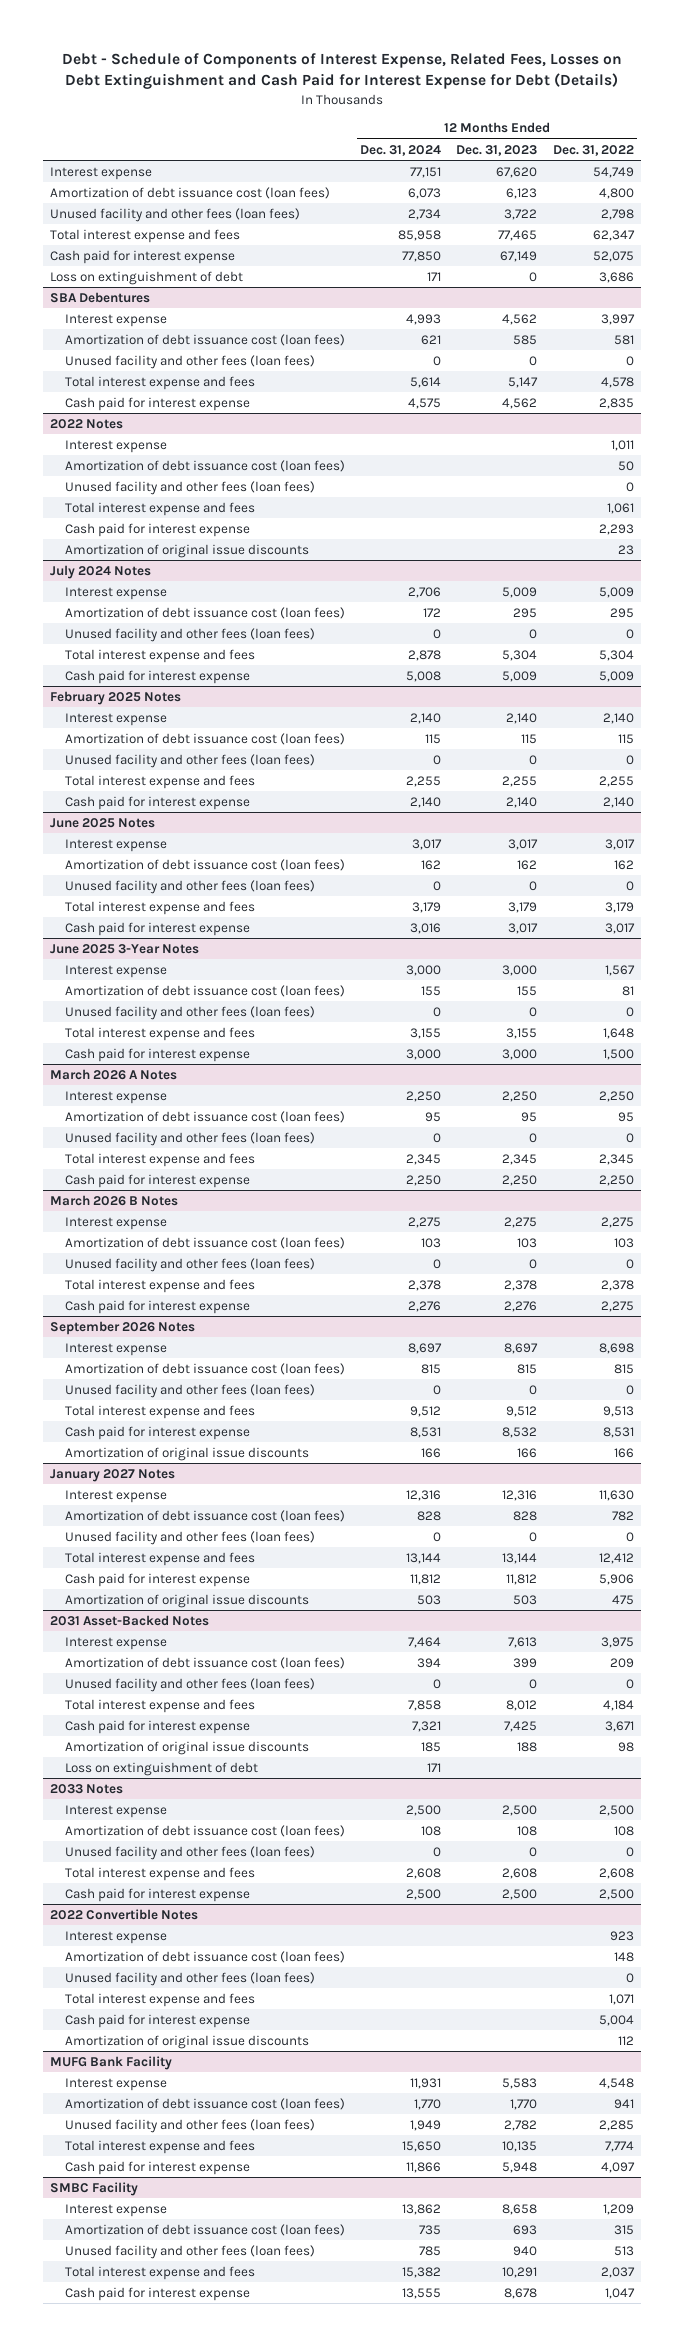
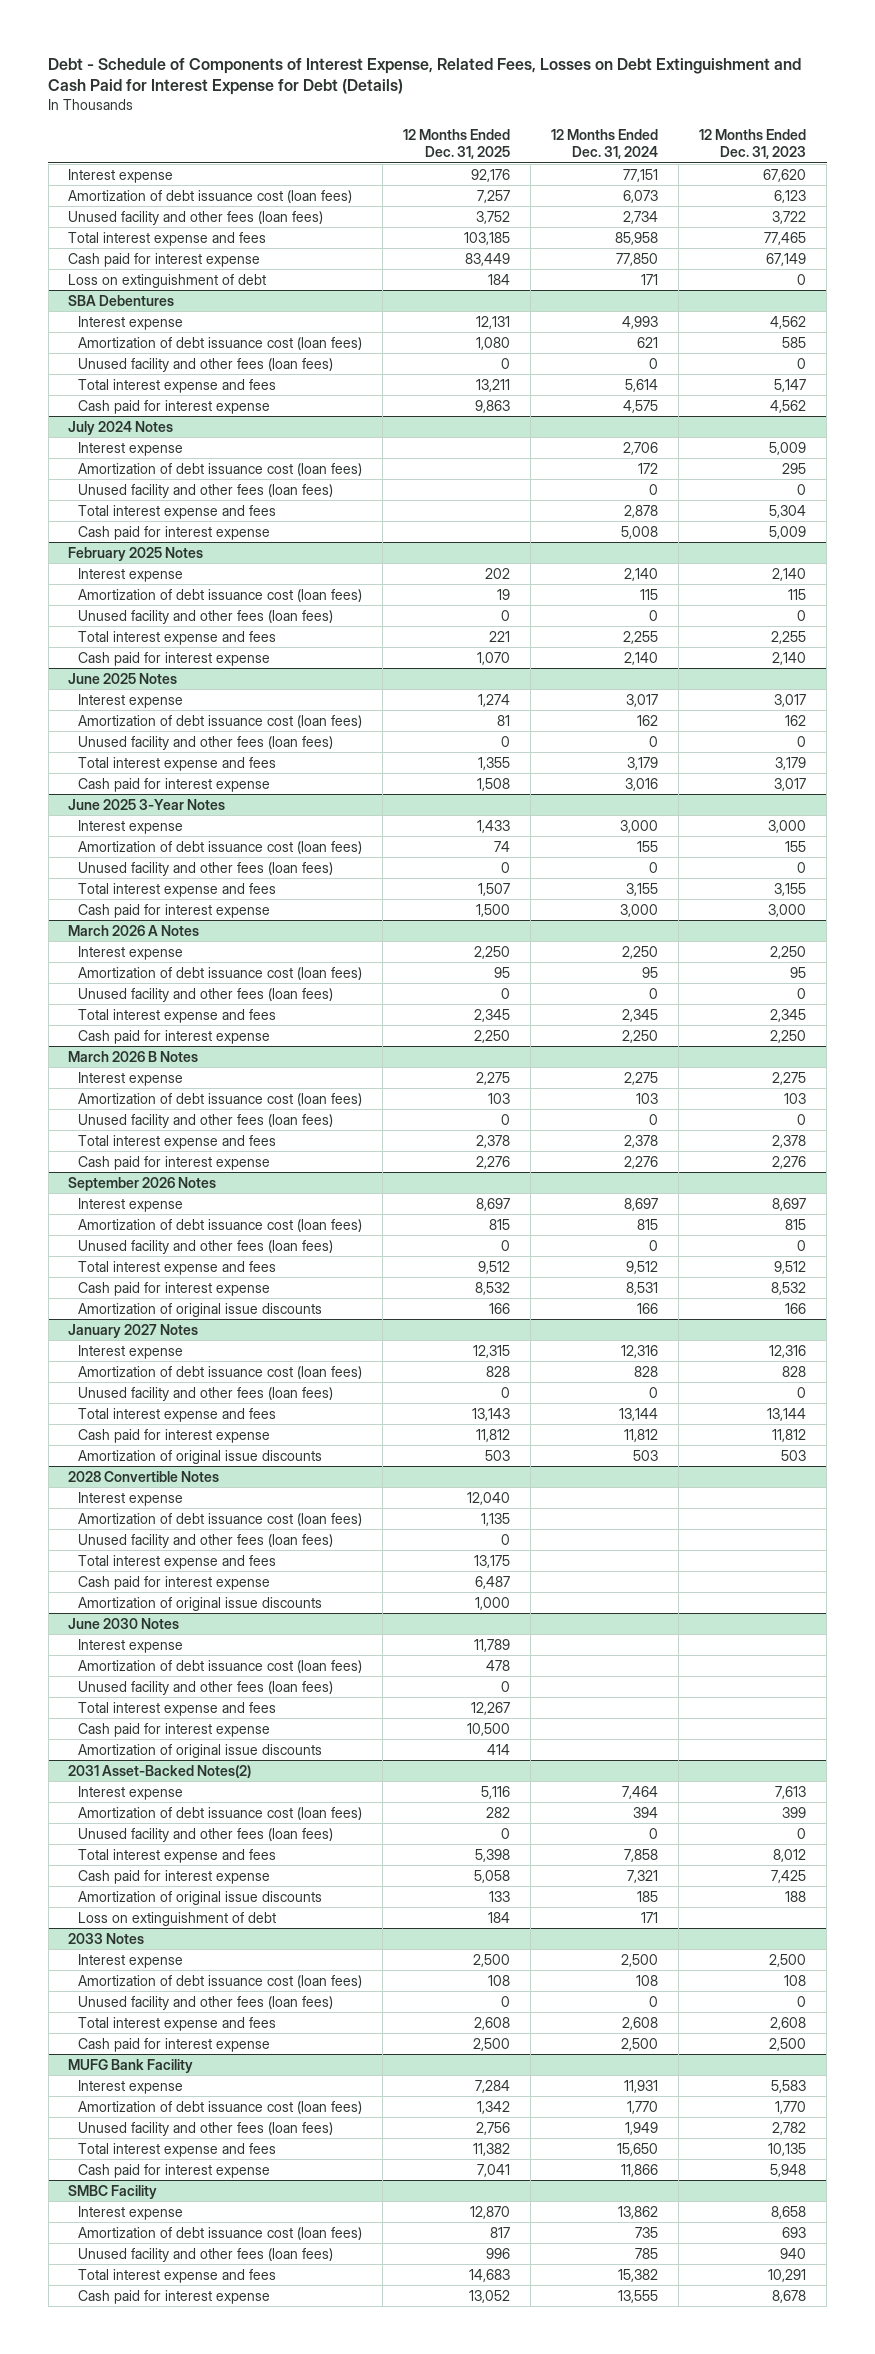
- | 12 Months Ended Dec. 31, 2024 | 12 Months Ended Dec. 31, 2023 | 12 Months Ended Dec. 31, 2022
+ | 12 Months Ended Dec. 31, 2025 | 12 Months Ended Dec. 31, 2024 | 12 Months Ended Dec. 31, 2023
- 2022 Notes
- Interest expense | | | 1,011
- Amortization of debt issuance cost (loan fees) | | | 50
- Unused facility and other fees (loan fees) | | | 0
- Total interest expense and fees | | | 1,061
- Cash paid for interest expense | | | 2,293
- Amortization of original issue discounts | | | 23
- 2031 Asset-Backed Notes
+ 2028 Convertible Notes
+ Interest expense | 12,040 | |
+ Amortization of debt issuance cost (loan fees) | 1,135 | |
+ Unused facility and other fees (loan fees) | 0 | |
+ Total interest expense and fees | 13,175 | |
+ Cash paid for interest expense | 6,487 | |
+ Amortization of original issue discounts | 1,000 | |
+ June 2030 Notes
+ Interest expense | 11,789 | |
+ Amortization of debt issuance cost (loan fees) | 478 | |
+ Unused facility and other fees (loan fees) | 0 | |
+ Total interest expense and fees | 12,267 | |
+ Cash paid for interest expense | 10,500 | |
+ Amortization of original issue discounts | 414 | |
+ 2031 Asset-Backed Notes(2)
- 2022 Convertible Notes
- Interest expense | | | 923
- Amortization of debt issuance cost (loan fees) | | | 148
- Unused facility and other fees (loan fees) | | | 0
- Total interest expense and fees | | | 1,071
- Cash paid for interest expense | | | 5,004
- Amortization of original issue discounts | | | 112

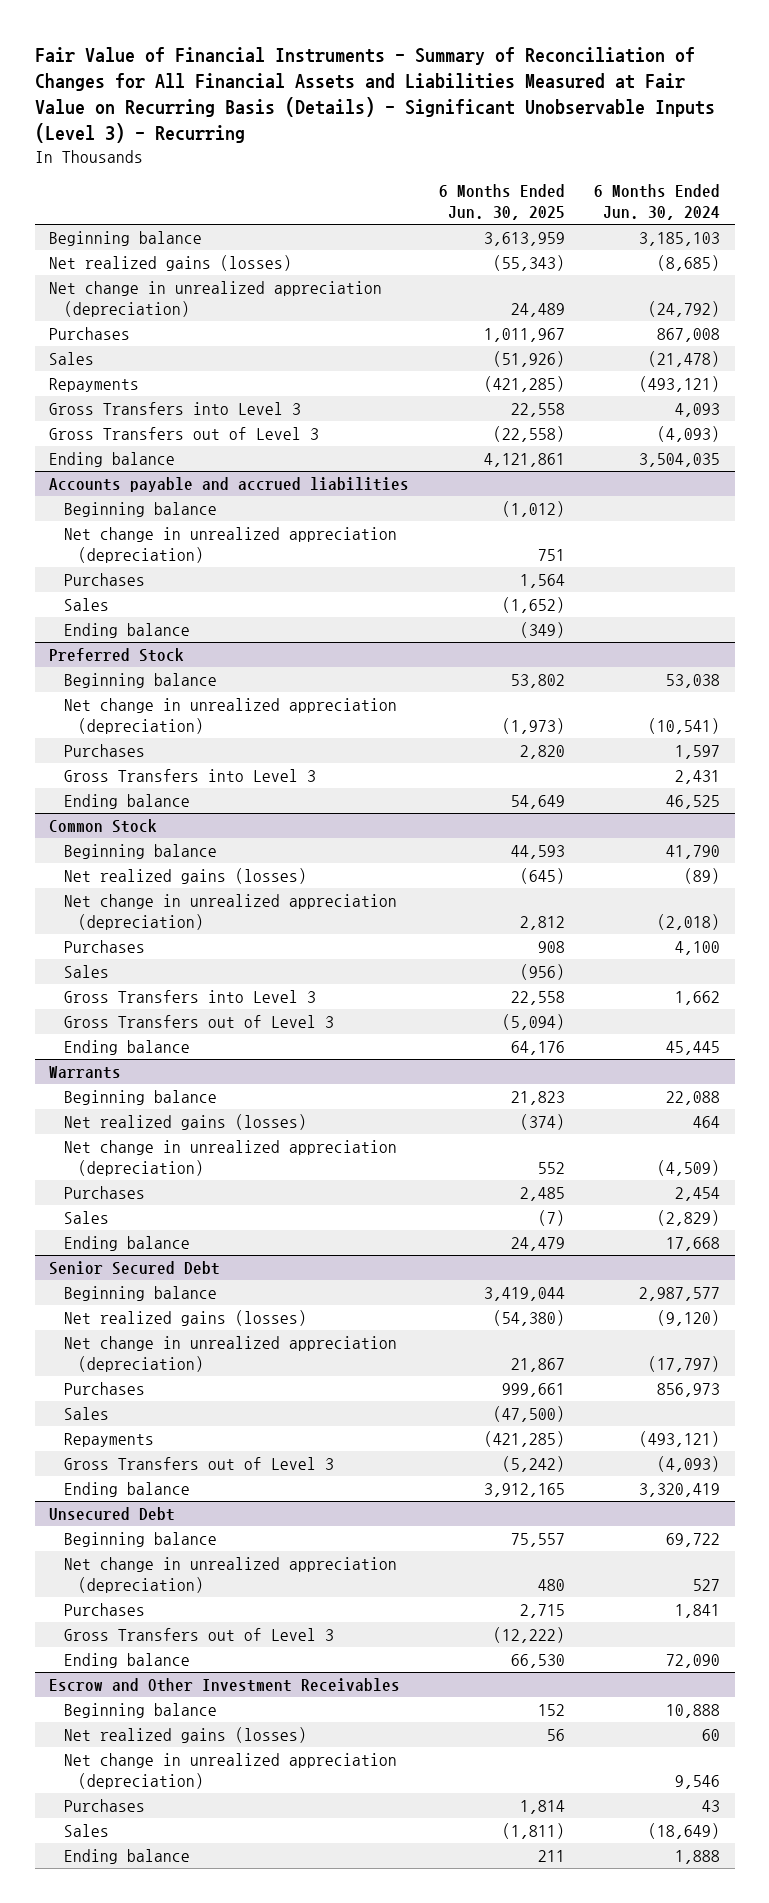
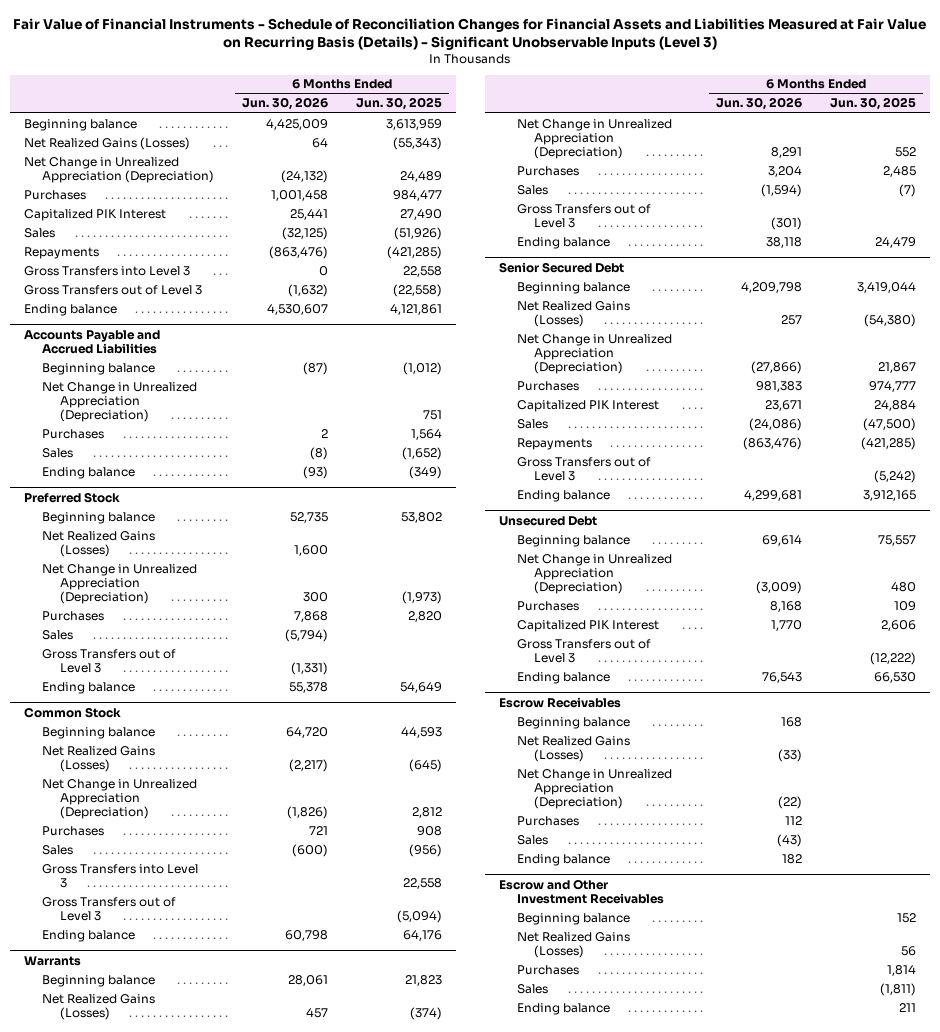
- Fair Value of Financial Instruments - Summary of Reconciliation of Changes for All Financial Assets and Liabilities Measured at Fair Value on Recurring Basis (Details) - Significant Unobservable Inputs (Level 3) - Recurring
+ Fair Value of Financial Instruments - Schedule of Reconciliation Changes for Financial Assets and Liabilities Measured at Fair Value on Recurring Basis (Details) - Significant Unobservable Inputs (Level 3)
- | 6 Months Ended Jun. 30, 2025 | 6 Months Ended Jun. 30, 2024
+ | 6 Months Ended Jun. 30, 2026 | 6 Months Ended Jun. 30, 2025
- Net realized gains (losses) | (55,343) | (8,685)
- Net change in unrealized appreciation (depreciation) | 24,489 | (24,792)
- Purchases | 1,011,967 | 867,008
+ Net Realized Gains (Losses) | 64 | (55,343)
+ Net Change in Unrealized Appreciation (Depreciation) | (24,132) | 24,489
+ Purchases | 1,001,458 | 984,477
+ Capitalized PIK Interest | 25,441 | 27,490
- Accounts payable and accrued liabilities
+ Accounts Payable and Accrued Liabilities
- Net change in unrealized appreciation (depreciation) | 751 |
+ Net Change in Unrealized Appreciation (Depreciation) | | 751
@ Preferred Stock
- Net change in unrealized appreciation (depreciation) | (1,973) | (10,541)
+ Net Realized Gains (Losses) | 1,600 |
+ Net Change in Unrealized Appreciation (Depreciation) | 300 | (1,973)
- Gross Transfers into Level 3 | | 2,431
+ Sales | (5,794) |
+ Gross Transfers out of Level 3 | (1,331) |
@ Common Stock
- Net realized gains (losses) | (645) | (89)
- Net change in unrealized appreciation (depreciation) | 2,812 | (2,018)
+ Net Realized Gains (Losses) | (2,217) | (645)
+ Net Change in Unrealized Appreciation (Depreciation) | (1,826) | 2,812
@ Warrants
- Net realized gains (losses) | (374) | 464
- Net change in unrealized appreciation (depreciation) | 552 | (4,509)
+ Net Realized Gains (Losses) | 457 | (374)
+ Net Change in Unrealized Appreciation (Depreciation) | 8,291 | 552
+ Gross Transfers out of Level 3 | (301) |
@ Senior Secured Debt
- Net realized gains (losses) | (54,380) | (9,120)
- Net change in unrealized appreciation (depreciation) | 21,867 | (17,797)
- Purchases | 999,661 | 856,973
+ Net Realized Gains (Losses) | 257 | (54,380)
+ Net Change in Unrealized Appreciation (Depreciation) | (27,866) | 21,867
+ Purchases | 981,383 | 974,777
+ Capitalized PIK Interest | 23,671 | 24,884
@ Unsecured Debt
- Net change in unrealized appreciation (depreciation) | 480 | 527
- Purchases | 2,715 | 1,841
+ Net Change in Unrealized Appreciation (Depreciation) | (3,009) | 480
+ Purchases | 8,168 | 109
+ Capitalized PIK Interest | 1,770 | 2,606
+ Escrow Receivables
+ Beginning balance | 168 |
+ Net Realized Gains (Losses) | (33) |
+ Net Change in Unrealized Appreciation (Depreciation) | (22) |
+ Purchases | 112 |
+ Sales | (43) |
+ Ending balance | 182 |
@ Escrow and Other Investment Receivables
- Net realized gains (losses) | 56 | 60
- Net change in unrealized appreciation (depreciation) | | 9,546
+ Net Realized Gains (Losses) | | 56

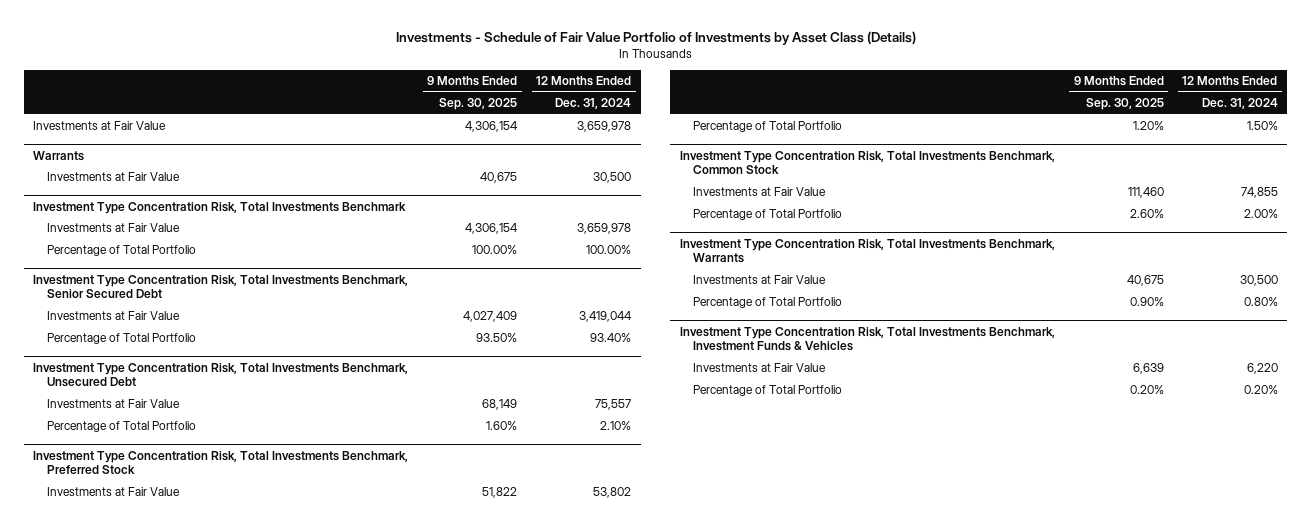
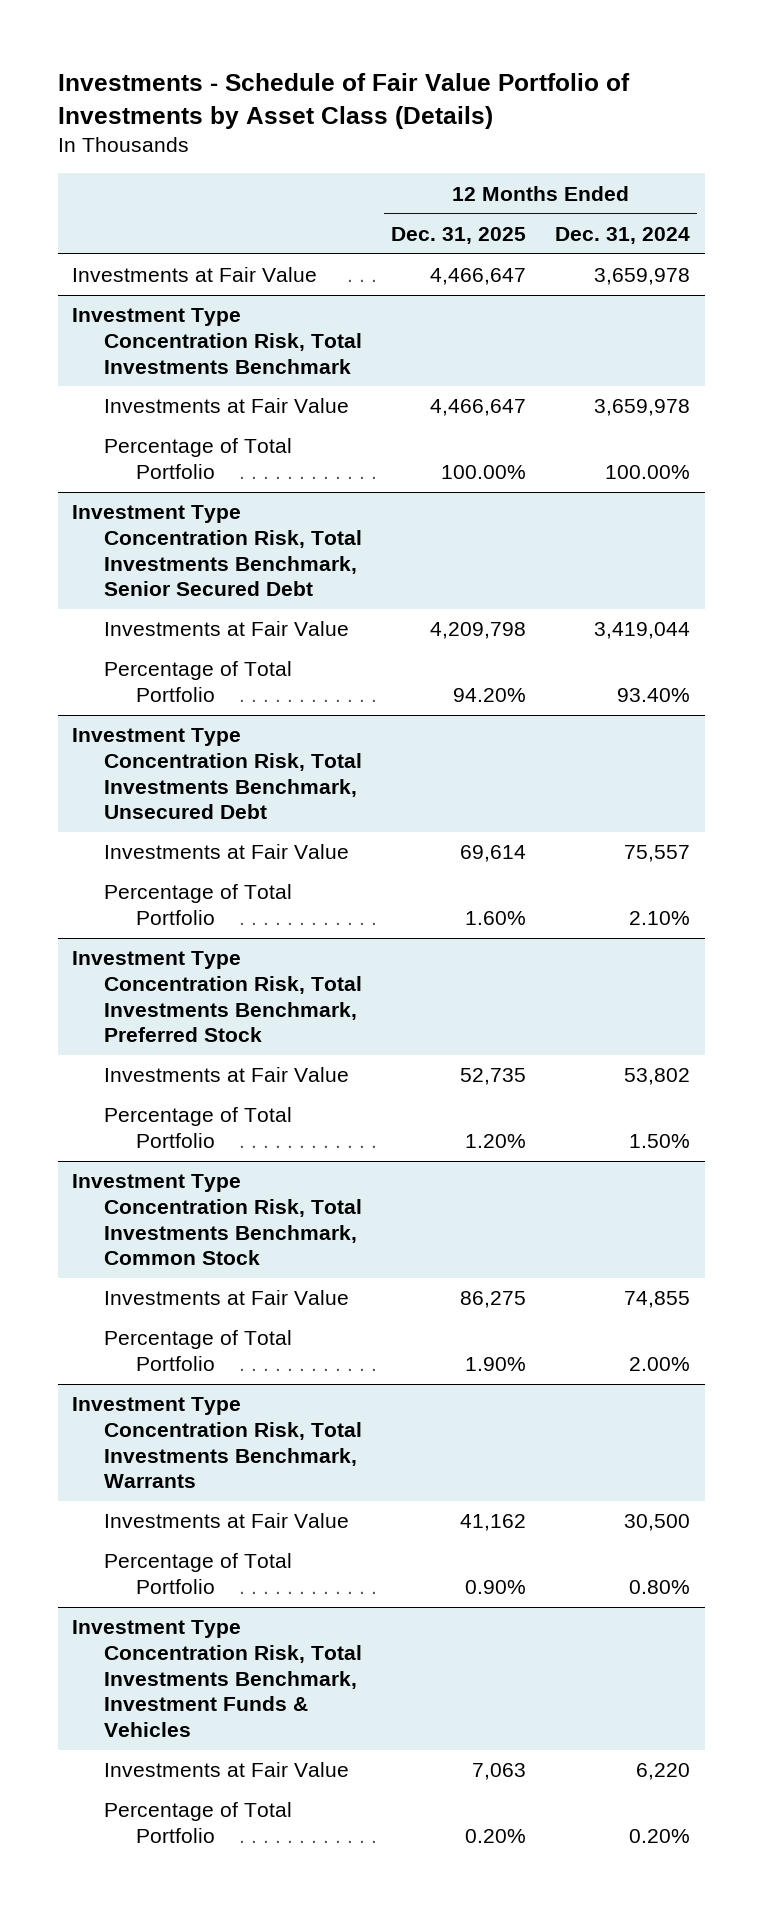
- | 9 Months Ended Sep. 30, 2025 | 12 Months Ended Dec. 31, 2024
+ | 12 Months Ended Dec. 31, 2025 | 12 Months Ended Dec. 31, 2024
- Warrants
- Investments at Fair Value | 40,675 | 30,500

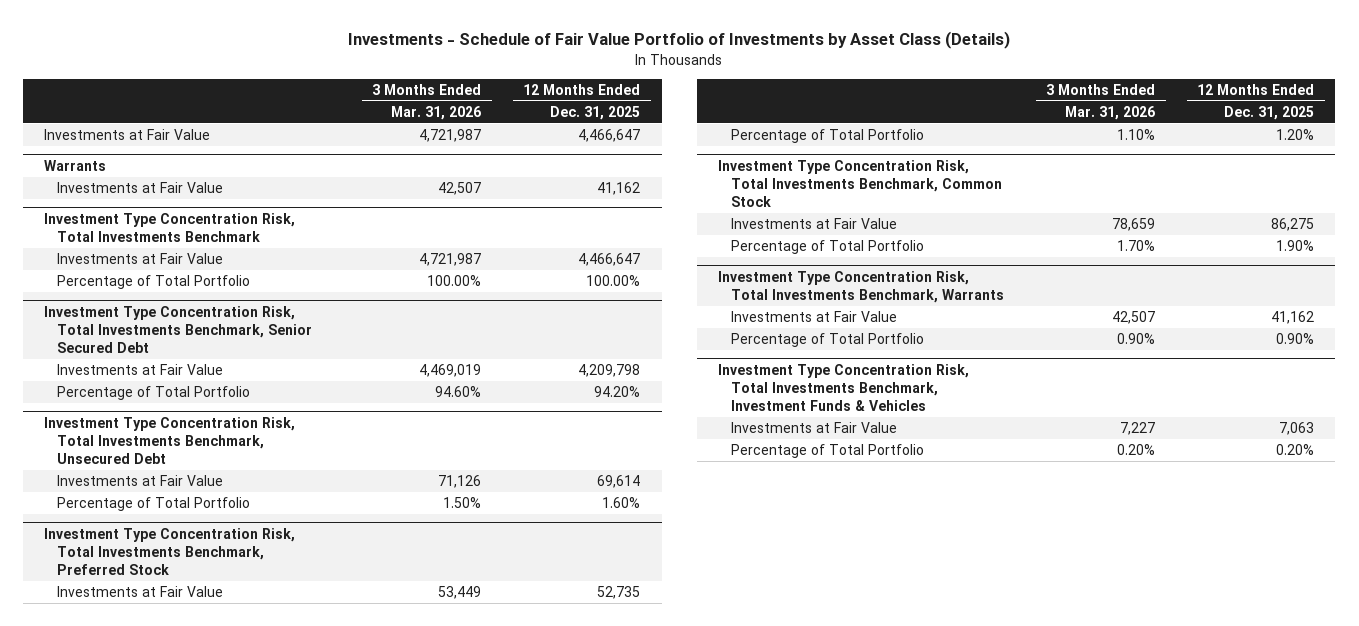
- | 12 Months Ended Dec. 31, 2025 | 12 Months Ended Dec. 31, 2024
+ | 3 Months Ended Mar. 31, 2026 | 12 Months Ended Dec. 31, 2025
+ Warrants
+ Investments at Fair Value | 42,507 | 41,162

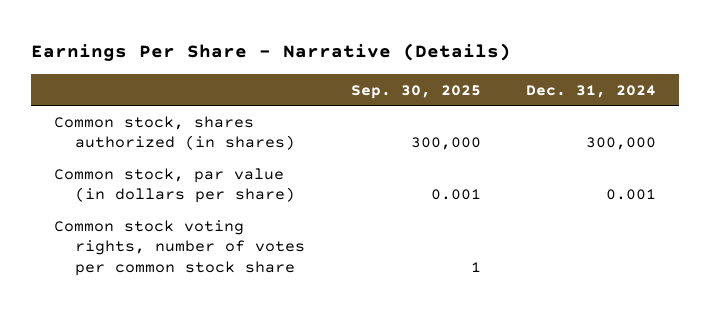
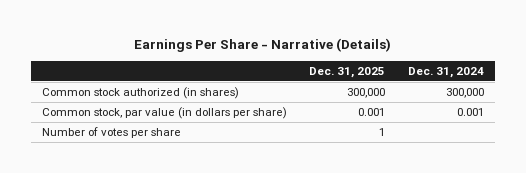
- | Sep. 30, 2025 | Dec. 31, 2024
+ | Dec. 31, 2025 | Dec. 31, 2024
- Common stock, shares authorized (in shares) | 300,000 | 300,000
+ Common stock authorized (in shares) | 300,000 | 300,000
- Common stock voting rights, number of votes per common stock share | 1 |
+ Number of votes per share | 1 |

